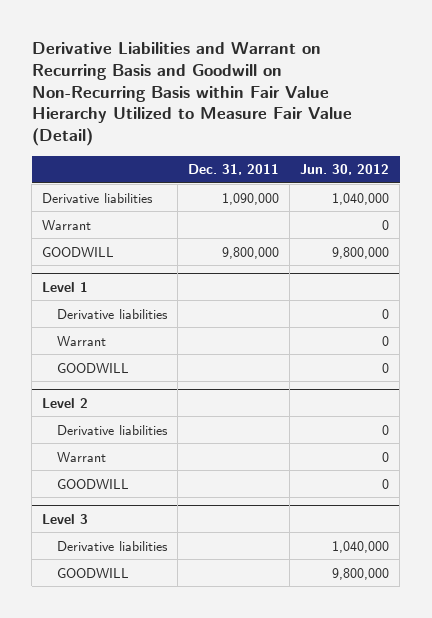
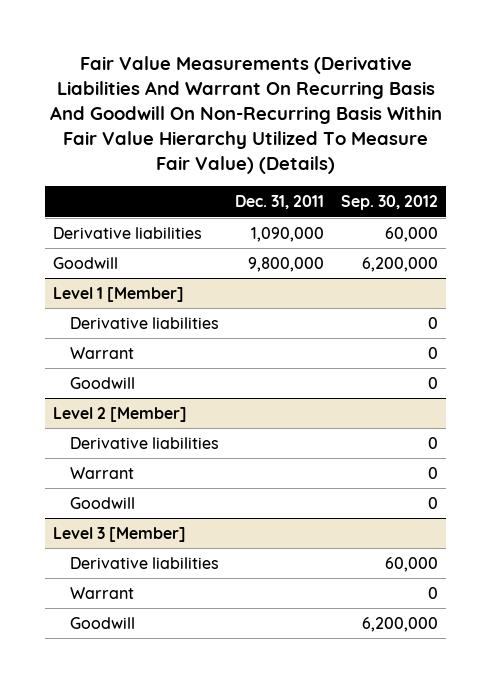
- Derivative Liabilities and Warrant on Recurring Basis and Goodwill on Non-Recurring Basis within Fair Value Hierarchy Utilized to Measure Fair Value (Detail)
+ Fair Value Measurements (Derivative Liabilities And Warrant On Recurring Basis And Goodwill On Non-Recurring Basis Within Fair Value Hierarchy Utilized To Measure Fair Value) (Details)
- | Dec. 31, 2011 | Jun. 30, 2012
+ | Dec. 31, 2011 | Sep. 30, 2012
- Warrant | | 0
- GOODWILL | 9,800,000 | 9,800,000
- Level 1
+ Goodwill | 9,800,000 | 6,200,000
+ Level 1 [Member]
- GOODWILL | | 0
- Level 2
+ Goodwill | | 0
+ Level 2 [Member]
- GOODWILL | | 0
- Level 3
+ Goodwill | | 0
+ Level 3 [Member]
- GOODWILL | | 9,800,000
+ Warrant | | 0
+ Goodwill | | 6,200,000

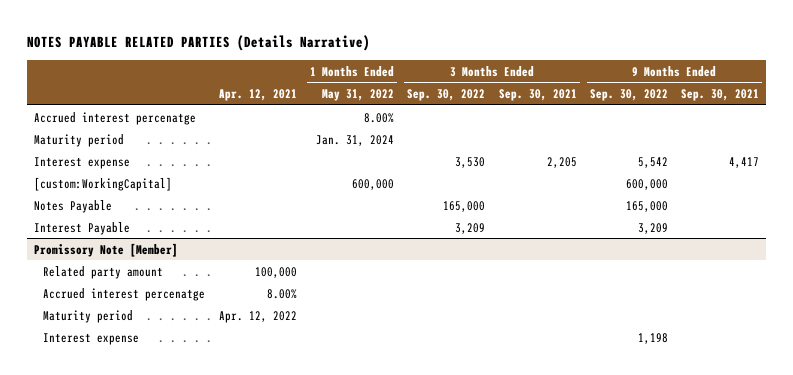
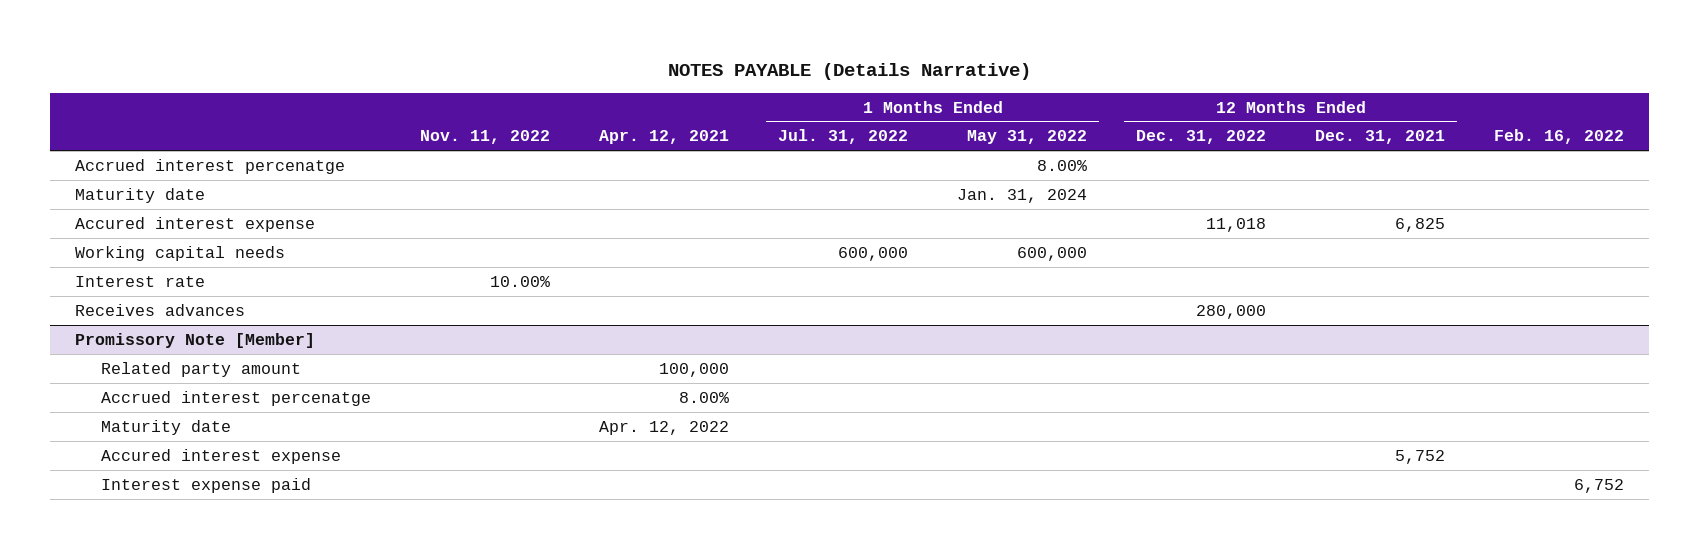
- NOTES PAYABLE RELATED PARTIES (Details Narrative)
+ NOTES PAYABLE (Details Narrative)
- | Apr. 12, 2021 | 1 Months Ended May 31, 2022 | 3 Months Ended Sep. 30, 2022 | 3 Months Ended Sep. 30, 2021 | 9 Months Ended Sep. 30, 2022 | 9 Months Ended Sep. 30, 2021
+ | Nov. 11, 2022 | Apr. 12, 2021 | 1 Months Ended Jul. 31, 2022 | 1 Months Ended May 31, 2022 | 12 Months Ended Dec. 31, 2022 | 12 Months Ended Dec. 31, 2021 | Feb. 16, 2022
- Maturity period | | Jan. 31, 2024 | | | |
- Interest expense | | | 3,530 | 2,205 | 5,542 | 4,417
- [custom:WorkingCapital] | | 600,000 | | | 600,000 |
- Notes Payable | | | 165,000 | | 165,000 |
- Interest Payable | | | 3,209 | | 3,209 |
+ Maturity date | | | | Jan. 31, 2024 | | |
+ Accured interest expense | | | | | 11,018 | 6,825 |
+ Working capital needs | | | 600,000 | 600,000 | | |
+ Interest rate | 10.00% | | | | | |
+ Receives advances | | | | | 280,000 | |
@ Promissory Note [Member]
- Maturity period | Apr. 12, 2022 | | | | |
- Interest expense | | | | | 1,198 |
+ Maturity date | | Apr. 12, 2022 | | | | |
+ Accured interest expense | | | | | | 5,752 |
+ Interest expense paid | | | | | | | 6,752

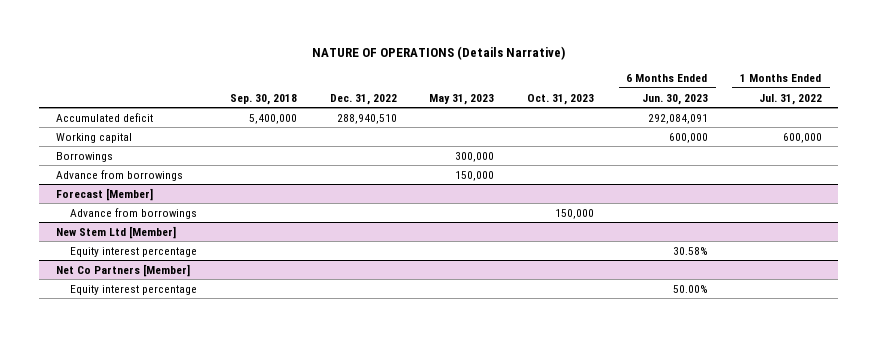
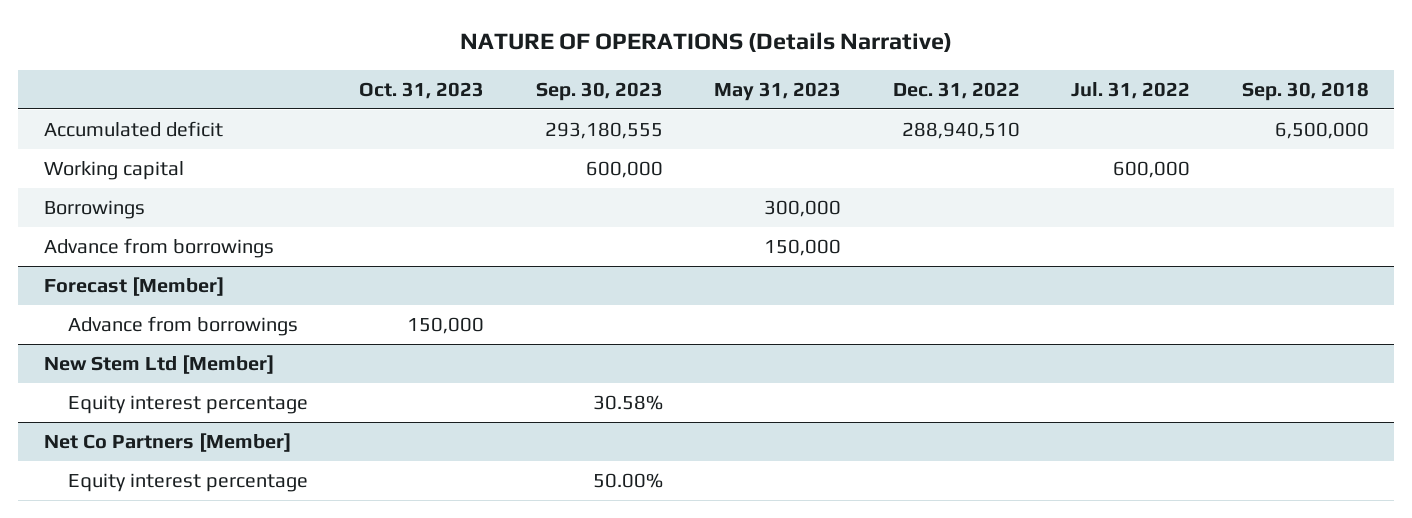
- | Sep. 30, 2018 | Dec. 31, 2022 | May 31, 2023 | Oct. 31, 2023 | 6 Months Ended Jun. 30, 2023 | 1 Months Ended Jul. 31, 2022
+ | Oct. 31, 2023 | Sep. 30, 2023 | May 31, 2023 | Dec. 31, 2022 | Jul. 31, 2022 | Sep. 30, 2018
- Accumulated deficit | 5,400,000 | 288,940,510 | | | 292,084,091 |
+ Accumulated deficit | | 293,180,555 | | 288,940,510 | | 6,500,000

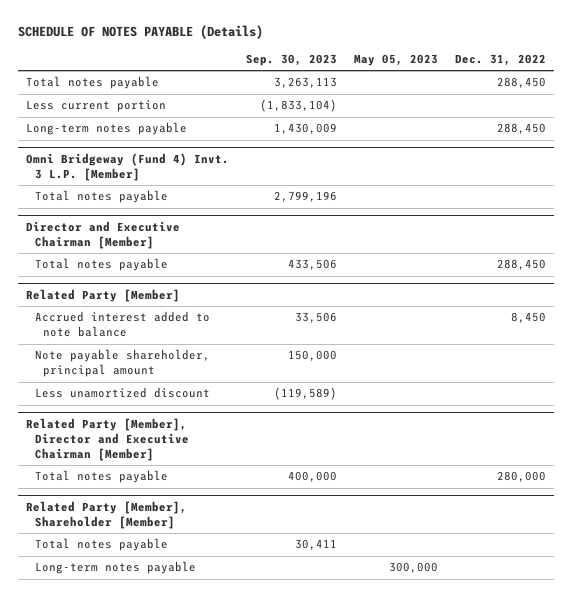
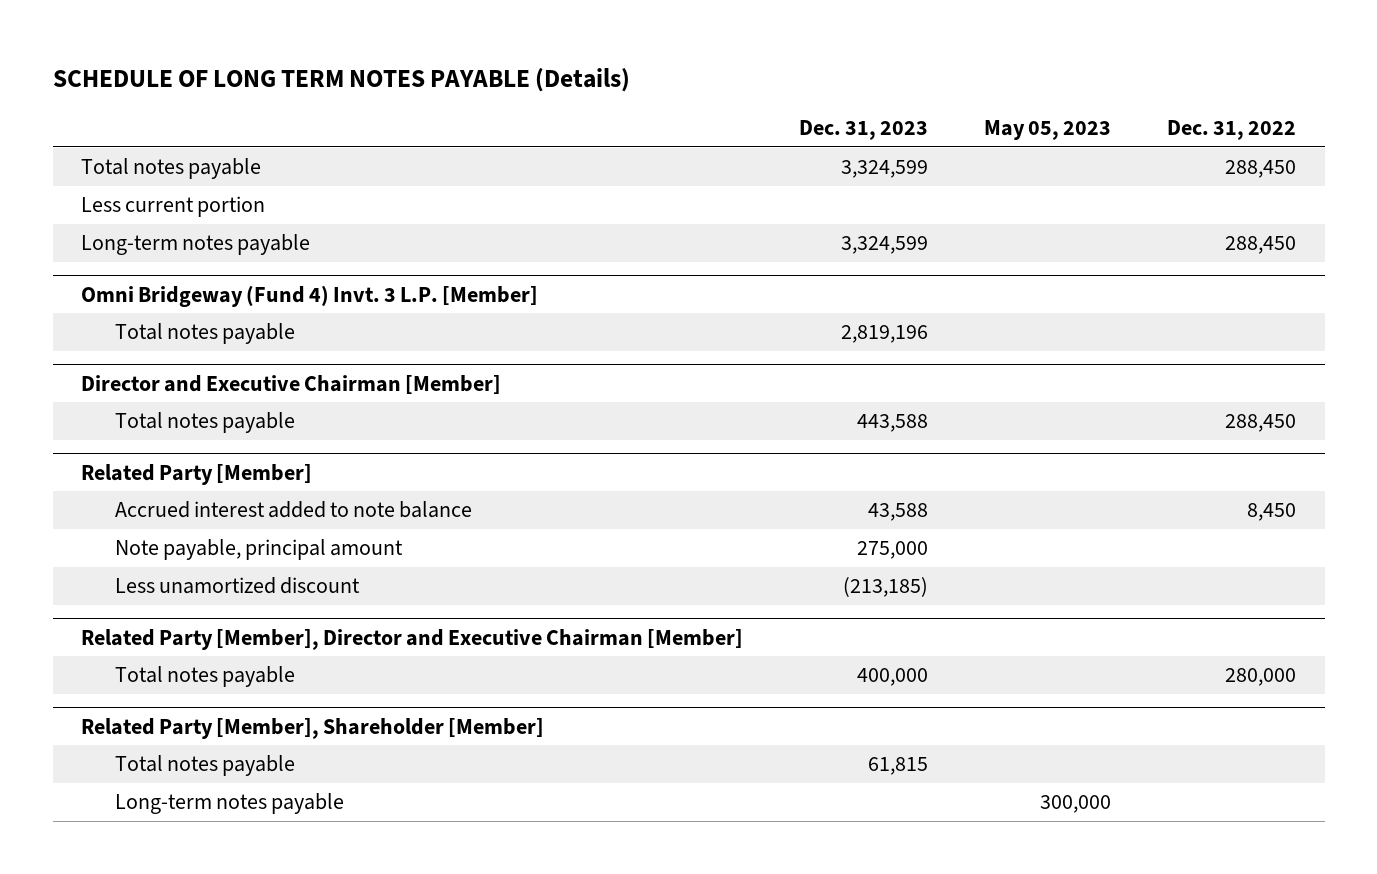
- SCHEDULE OF NOTES PAYABLE (Details)
+ SCHEDULE OF LONG TERM NOTES PAYABLE (Details)
- | Sep. 30, 2023 | May 05, 2023 | Dec. 31, 2022
+ | Dec. 31, 2023 | May 05, 2023 | Dec. 31, 2022
@ Related Party [Member]
- Note payable shareholder, principal amount | 150,000 | |
+ Note payable, principal amount | 275,000 | |

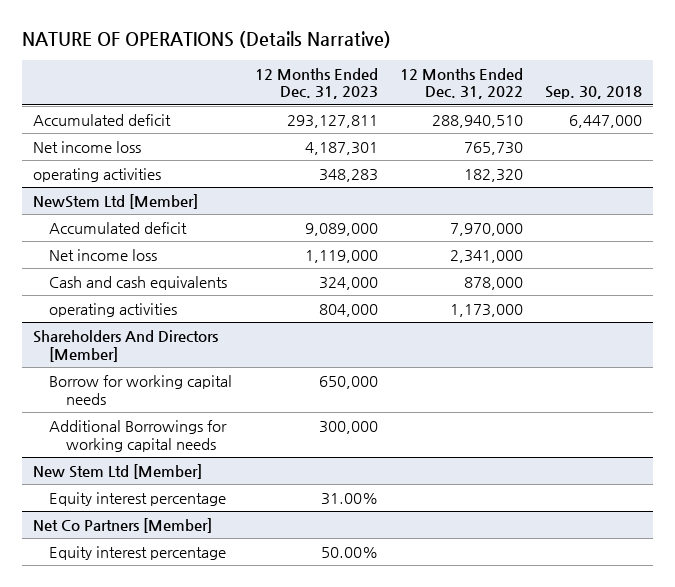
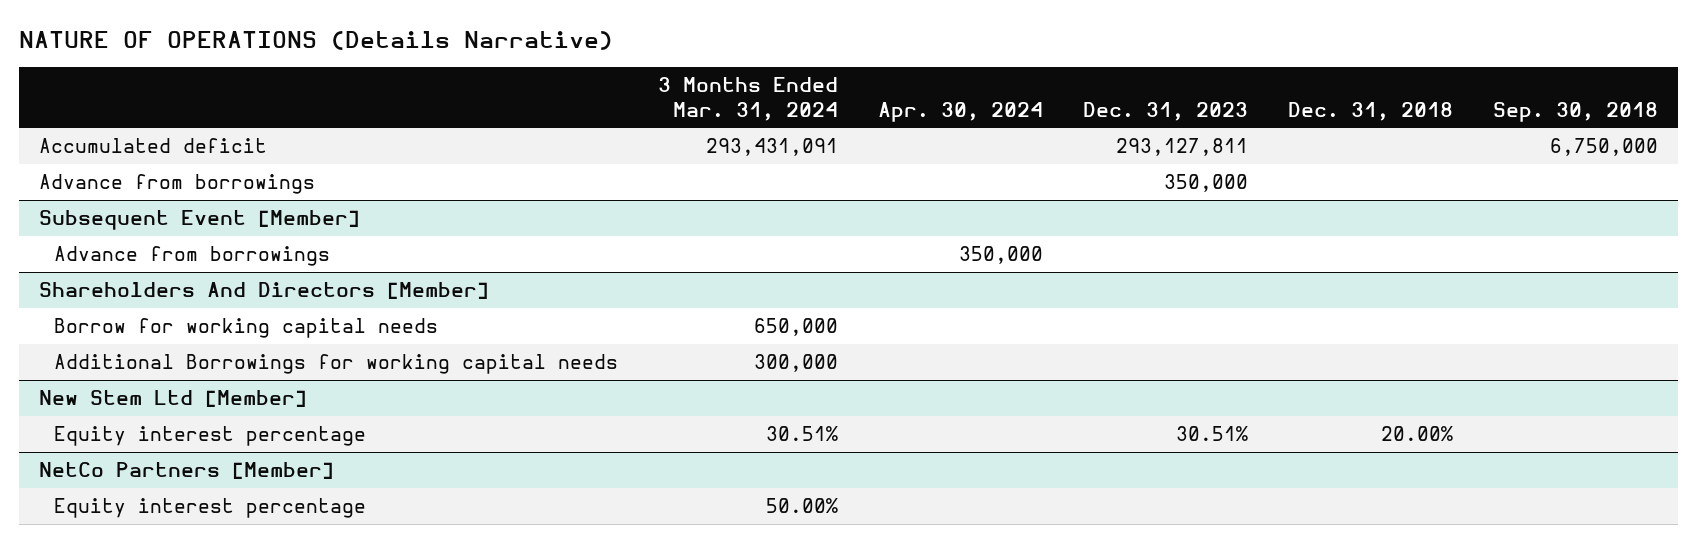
- | 12 Months Ended Dec. 31, 2023 | 12 Months Ended Dec. 31, 2022 | Sep. 30, 2018
+ | 3 Months Ended Mar. 31, 2024 | Apr. 30, 2024 | Dec. 31, 2023 | Dec. 31, 2018 | Sep. 30, 2018
- Accumulated deficit | 293,127,811 | 288,940,510 | 6,447,000
- Net income loss | 4,187,301 | 765,730 |
- operating activities | 348,283 | 182,320 |
- NewStem Ltd [Member]
- Accumulated deficit | 9,089,000 | 7,970,000 |
- Net income loss | 1,119,000 | 2,341,000 |
- Cash and cash equivalents | 324,000 | 878,000 |
- operating activities | 804,000 | 1,173,000 |
+ Accumulated deficit | 293,431,091 | | 293,127,811 | | 6,750,000
+ Advance from borrowings | | | 350,000 | |
+ Subsequent Event [Member]
+ Advance from borrowings | | 350,000 | | |
- Net Co Partners [Member]
+ NetCo Partners [Member]

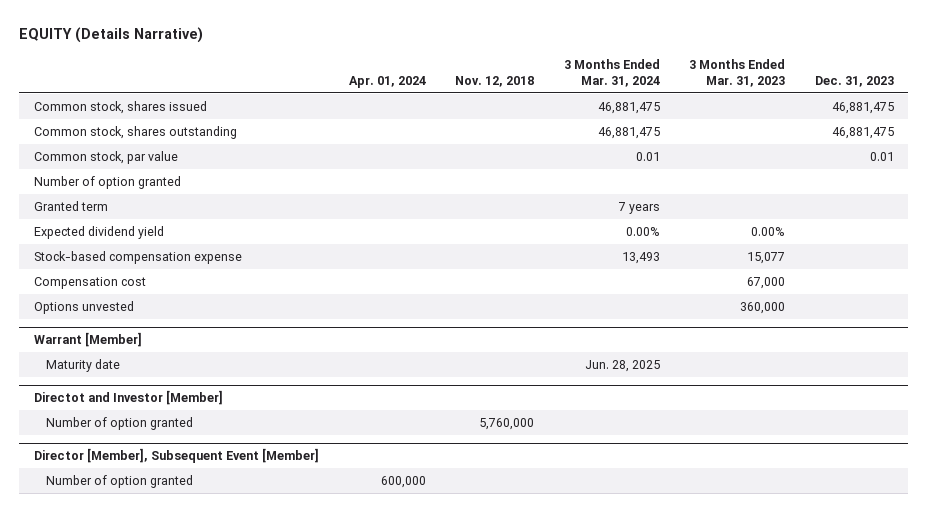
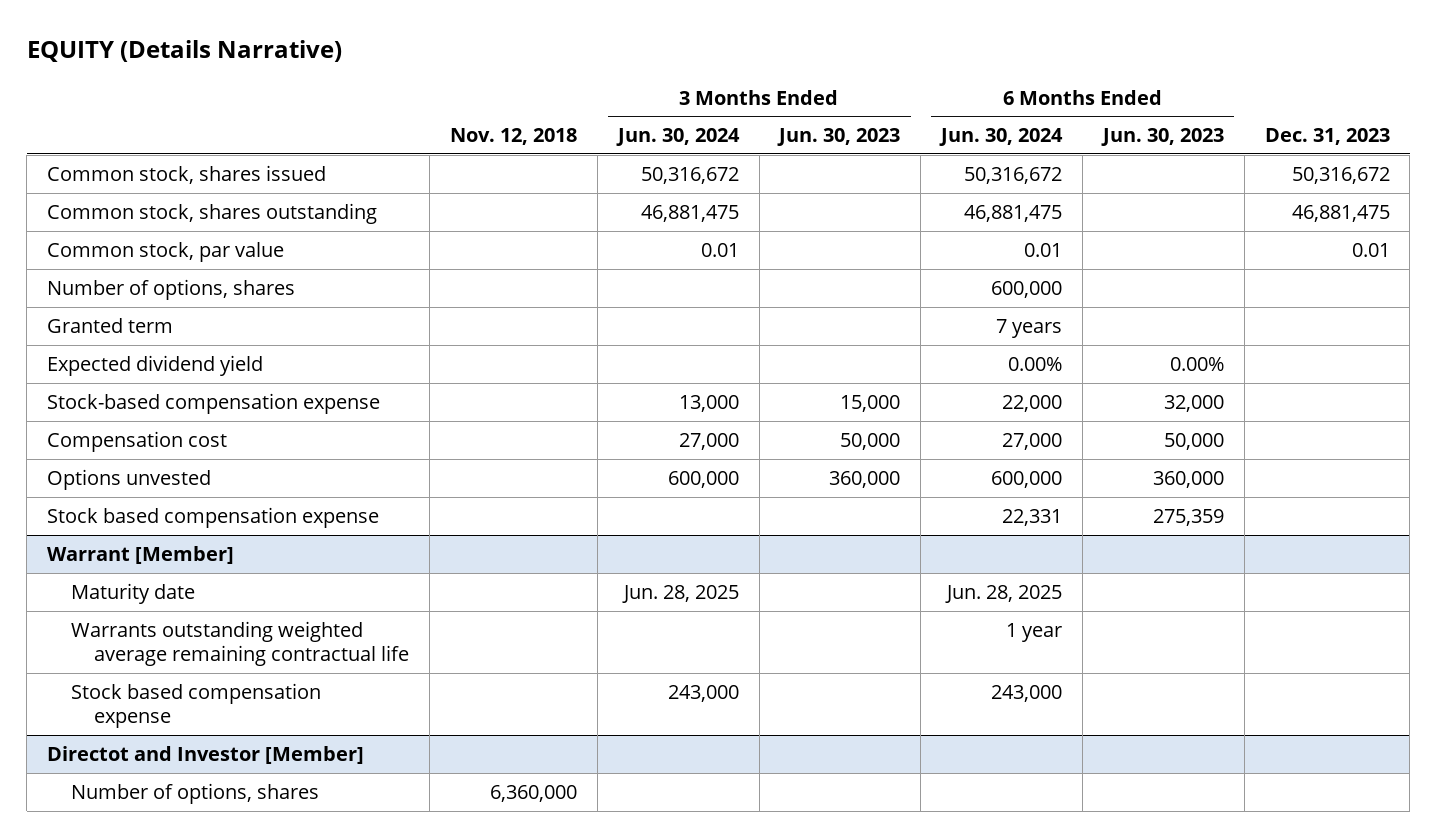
- | Apr. 01, 2024 | Nov. 12, 2018 | 3 Months Ended Mar. 31, 2024 | 3 Months Ended Mar. 31, 2023 | Dec. 31, 2023
+ | Nov. 12, 2018 | 3 Months Ended Jun. 30, 2024 | 3 Months Ended Jun. 30, 2023 | 6 Months Ended Jun. 30, 2024 | 6 Months Ended Jun. 30, 2023 | Dec. 31, 2023
- Common stock, shares issued | | | 46,881,475 | | 46,881,475
+ Common stock, shares issued | | 50,316,672 | | 50,316,672 | | 50,316,672
- Number of option granted
+ Number of options, shares | | | | 600,000 | |
+ Stock based compensation expense | | | | 22,331 | 275,359 |
@ Warrant [Member]
+ Warrants outstanding weighted average remaining contractual life | | | | 1 year | |
+ Stock based compensation expense | | 243,000 | | 243,000 | |
@ Directot and Investor [Member]
- Number of option granted | | 5,760,000 | | |
- Director [Member], Subsequent Event [Member]
- Number of option granted | 600,000 | | | |
@ Directot and Investor [Member]
+ Number of options, shares | 6,360,000 | | | | |

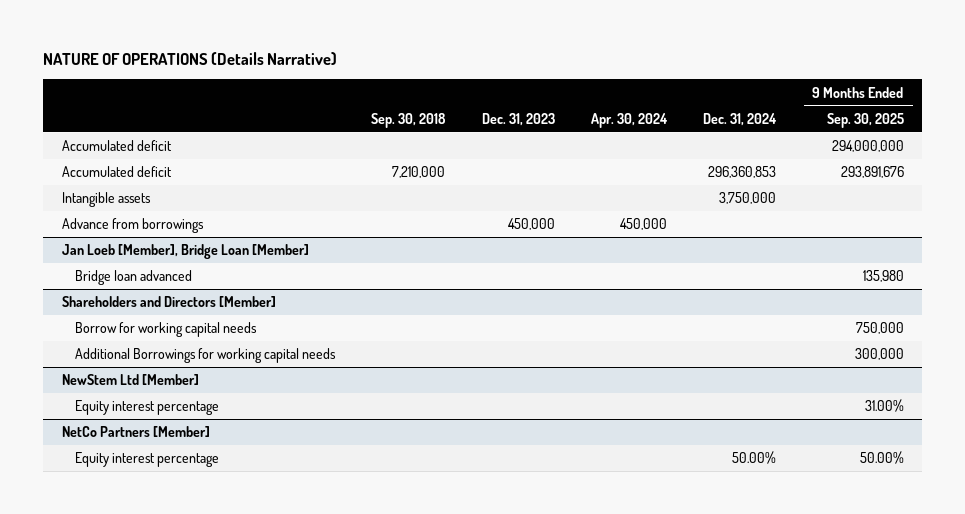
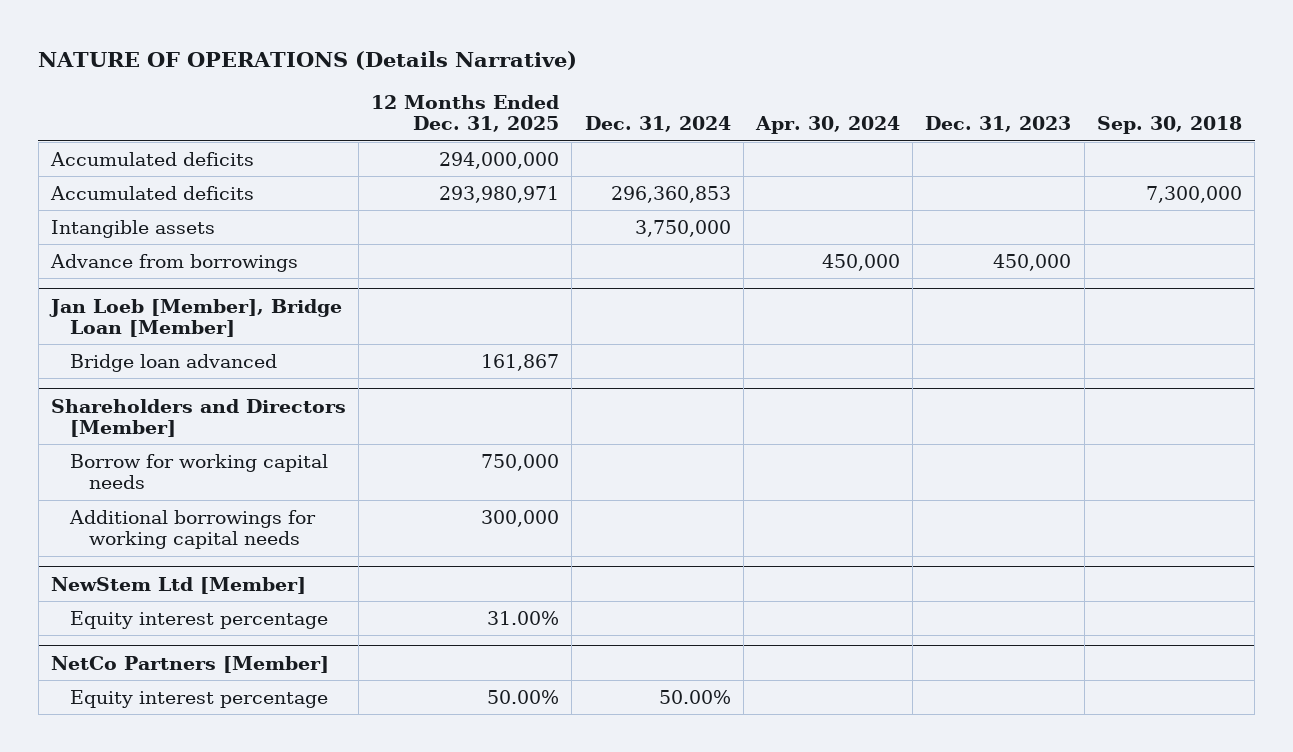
- | Sep. 30, 2018 | Dec. 31, 2023 | Apr. 30, 2024 | Dec. 31, 2024 | 9 Months Ended Sep. 30, 2025
+ | 12 Months Ended Dec. 31, 2025 | Dec. 31, 2024 | Apr. 30, 2024 | Dec. 31, 2023 | Sep. 30, 2018
- Accumulated deficit | | | | | 294,000,000
- Accumulated deficit | 7,210,000 | | | 296,360,853 | 293,891,676
+ Accumulated deficits | 294,000,000 | | | |
+ Accumulated deficits | 293,980,971 | 296,360,853 | | | 7,300,000
@ Shareholders and Directors [Member]
- Additional Borrowings for working capital needs | | | | | 300,000
+ Additional borrowings for working capital needs | 300,000 | | | |

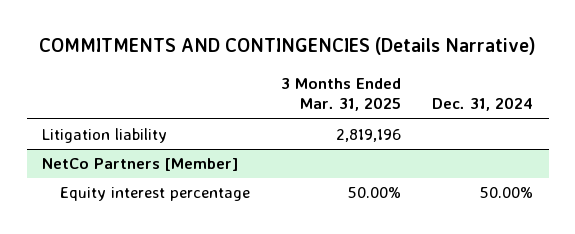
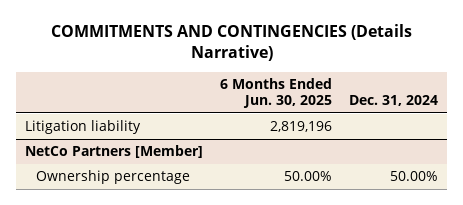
- | 3 Months Ended Mar. 31, 2025 | Dec. 31, 2024
+ | 6 Months Ended Jun. 30, 2025 | Dec. 31, 2024
@ NetCo Partners [Member]
- Equity interest percentage | 50.00% | 50.00%
+ Ownership percentage | 50.00% | 50.00%

